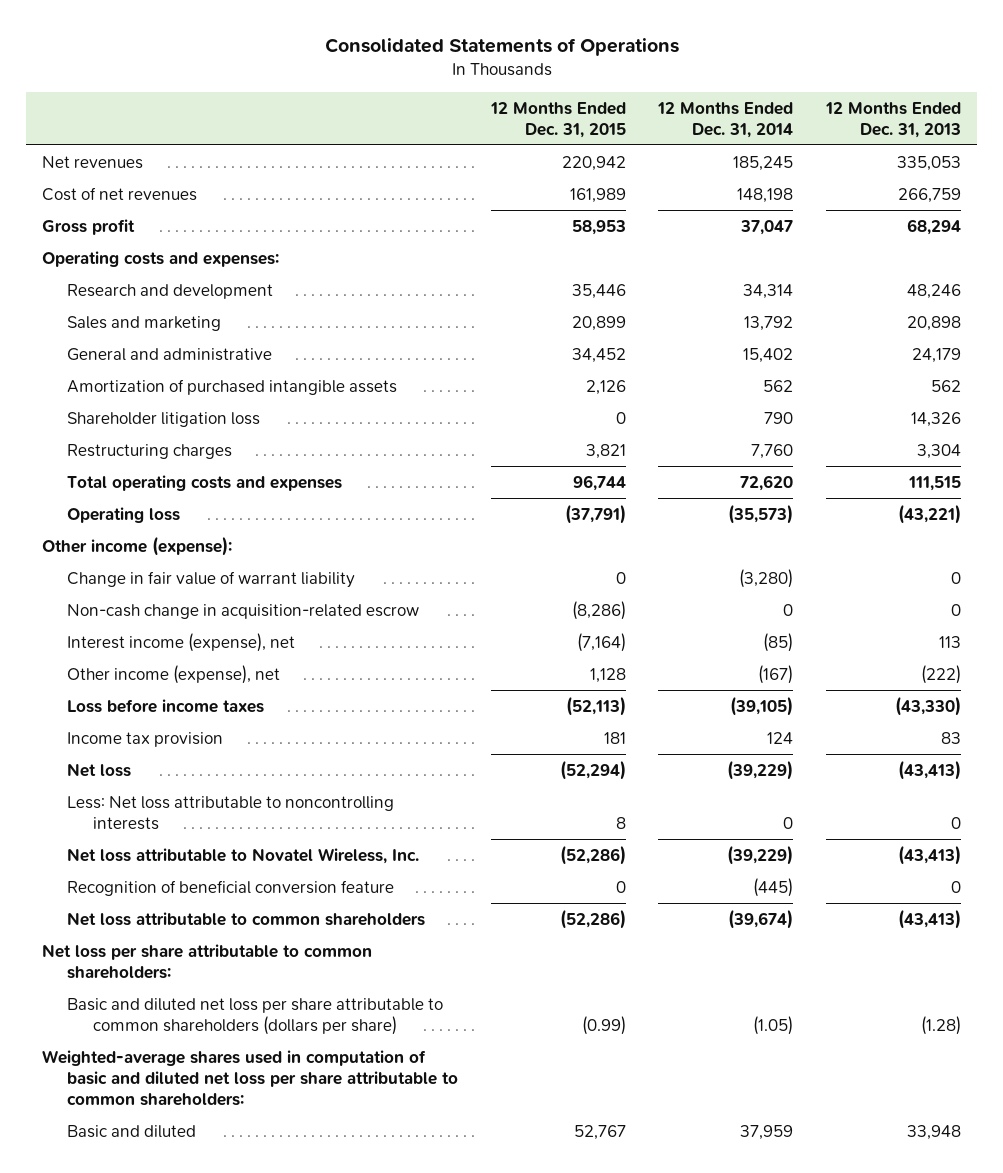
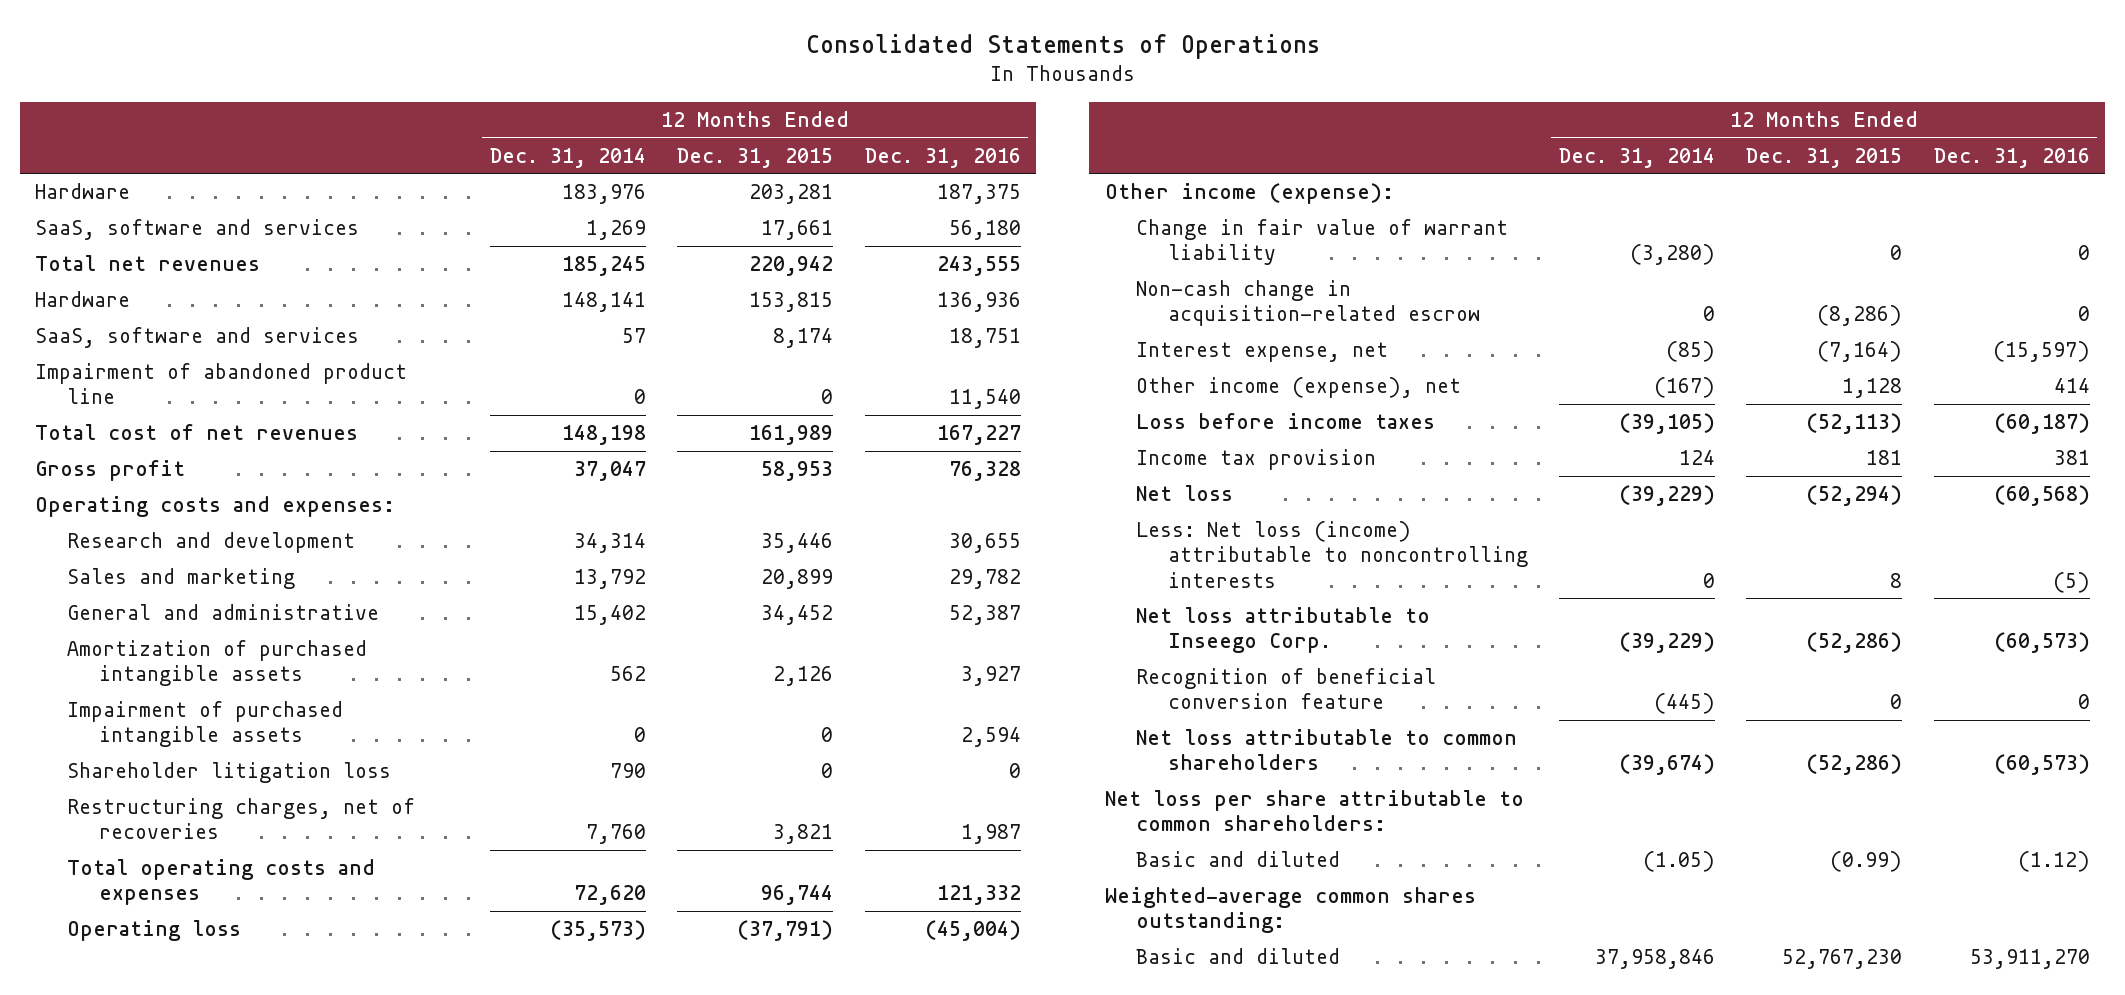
- | 12 Months Ended Dec. 31, 2015 | 12 Months Ended Dec. 31, 2014 | 12 Months Ended Dec. 31, 2013
+ | 12 Months Ended Dec. 31, 2014 | 12 Months Ended Dec. 31, 2015 | 12 Months Ended Dec. 31, 2016
- Net revenues | 220,942 | 185,245 | 335,053
- Cost of net revenues | 161,989 | 148,198 | 266,759
+ Hardware | 183,976 | 203,281 | 187,375
+ SaaS, software and services | 1,269 | 17,661 | 56,180
+ Total net revenues | 185,245 | 220,942 | 243,555
+ Hardware | 148,141 | 153,815 | 136,936
+ SaaS, software and services | 57 | 8,174 | 18,751
+ Impairment of abandoned product line | 0 | 0 | 11,540
+ Total cost of net revenues | 148,198 | 161,989 | 167,227
+ Impairment of purchased intangible assets | 0 | 0 | 2,594
- Restructuring charges | 3,821 | 7,760 | 3,304
+ Restructuring charges, net of recoveries | 7,760 | 3,821 | 1,987
- Interest income (expense), net | (7,164) | (85) | 113
+ Interest expense, net | (85) | (7,164) | (15,597)
- Less: Net loss attributable to noncontrolling interests | 8 | 0 | 0
- Net loss attributable to Novatel Wireless, Inc. | (52,286) | (39,229) | (43,413)
+ Less: Net loss (income) attributable to noncontrolling interests | 0 | 8 | (5)
+ Net loss attributable to Inseego Corp. | (39,229) | (52,286) | (60,573)
- Basic and diluted net loss per share attributable to common shareholders (dollars per share) | (0.99) | (1.05) | (1.28)
- Weighted-average shares used in computation of basic and diluted net loss per share attributable to common shareholders:
- Basic and diluted | 52,767 | 37,959 | 33,948
+ Basic and diluted | (1.05) | (0.99) | (1.12)
+ Weighted-average common shares outstanding:
+ Basic and diluted | 37,958,846 | 52,767,230 | 53,911,270

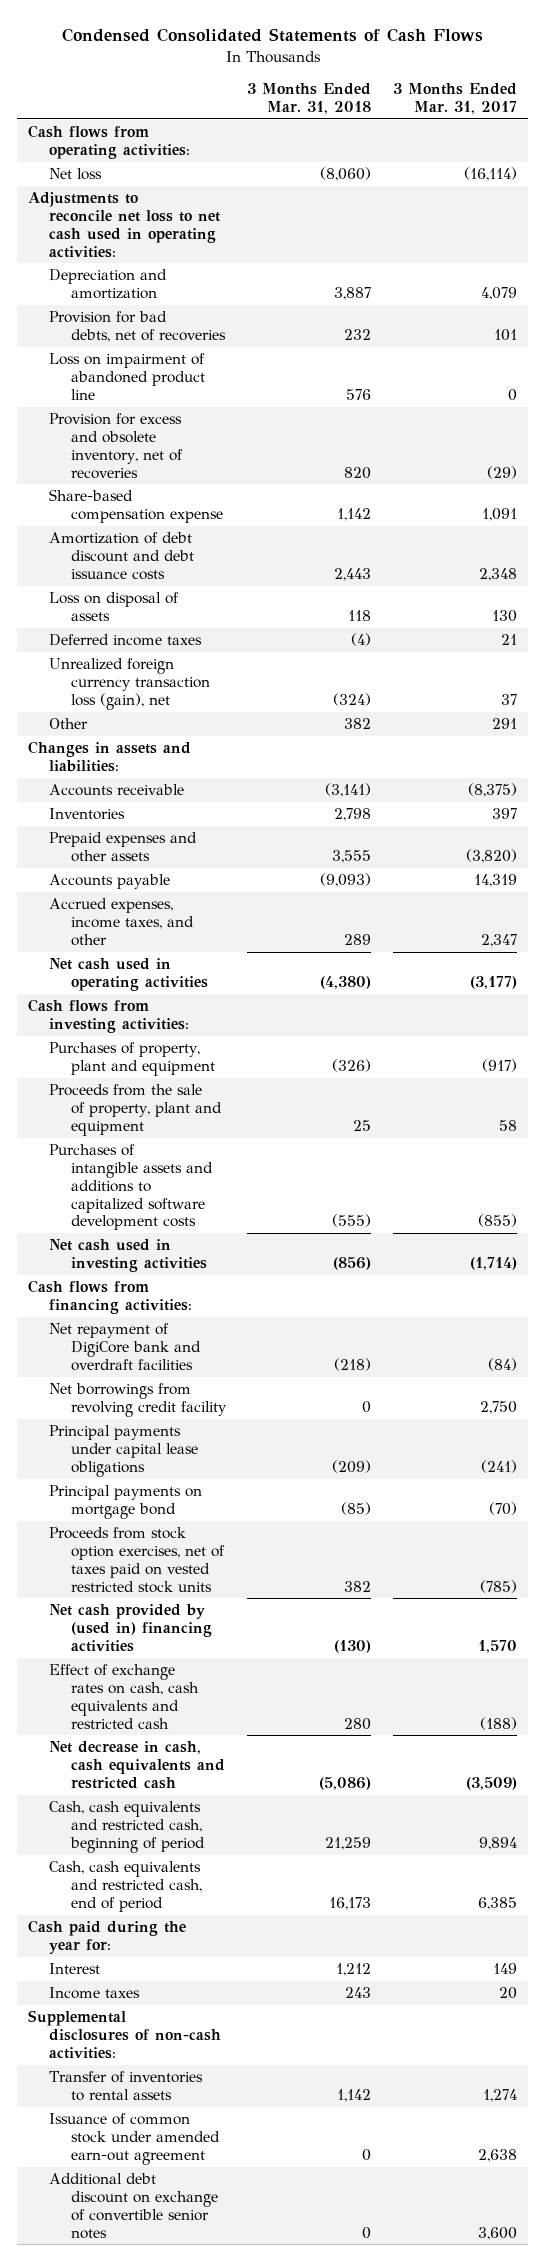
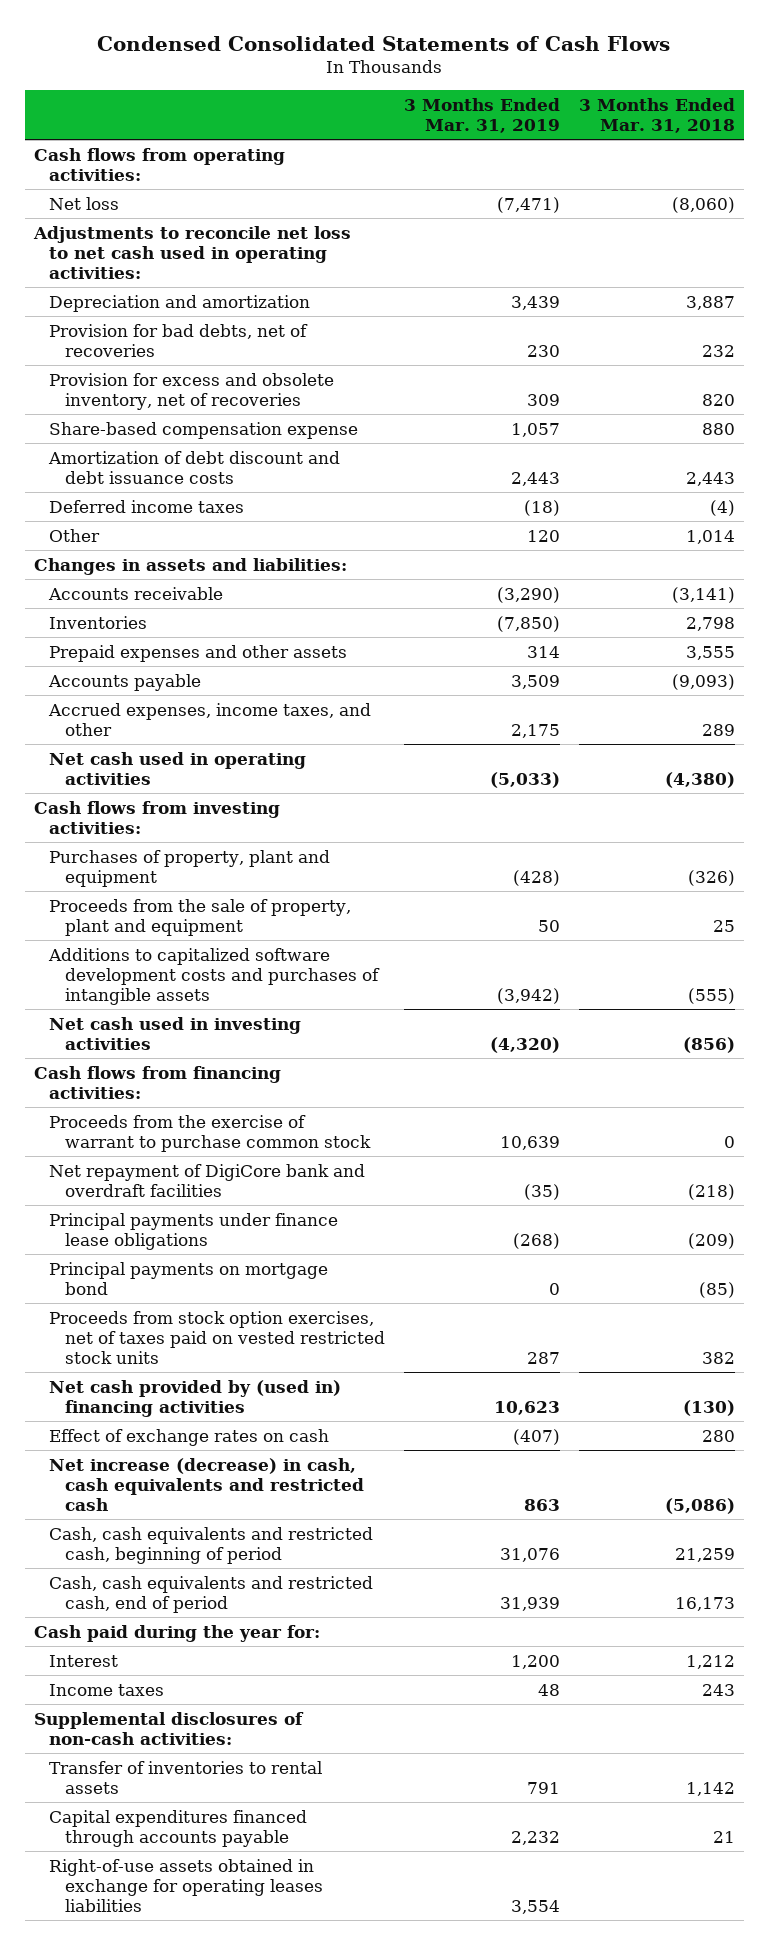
- | 3 Months Ended Mar. 31, 2018 | 3 Months Ended Mar. 31, 2017
+ | 3 Months Ended Mar. 31, 2019 | 3 Months Ended Mar. 31, 2018
- Loss on impairment of abandoned product line | 576 | 0
- Share-based compensation expense | 1,142 | 1,091
+ Share-based compensation expense | 1,057 | 880
- Loss on disposal of assets | 118 | 130
- Unrealized foreign currency transaction loss (gain), net | (324) | 37
- Other | 382 | 291
+ Other | 120 | 1,014
- Purchases of intangible assets and additions to capitalized software development costs | (555) | (855)
+ Additions to capitalized software development costs and purchases of intangible assets | (3,942) | (555)
+ Proceeds from the exercise of warrant to purchase common stock | 10,639 | 0
- Net borrowings from revolving credit facility | 0 | 2,750
- Principal payments under capital lease obligations | (209) | (241)
+ Principal payments under finance lease obligations | (268) | (209)
- Effect of exchange rates on cash, cash equivalents and restricted cash | 280 | (188)
- Net decrease in cash, cash equivalents and restricted cash | (5,086) | (3,509)
+ Effect of exchange rates on cash | (407) | 280
+ Net increase (decrease) in cash, cash equivalents and restricted cash | 863 | (5,086)
- Issuance of common stock under amended earn-out agreement | 0 | 2,638
- Additional debt discount on exchange of convertible senior notes | 0 | 3,600
+ Capital expenditures financed through accounts payable | 2,232 | 21
+ Right-of-use assets obtained in exchange for operating leases liabilities | 3,554 |

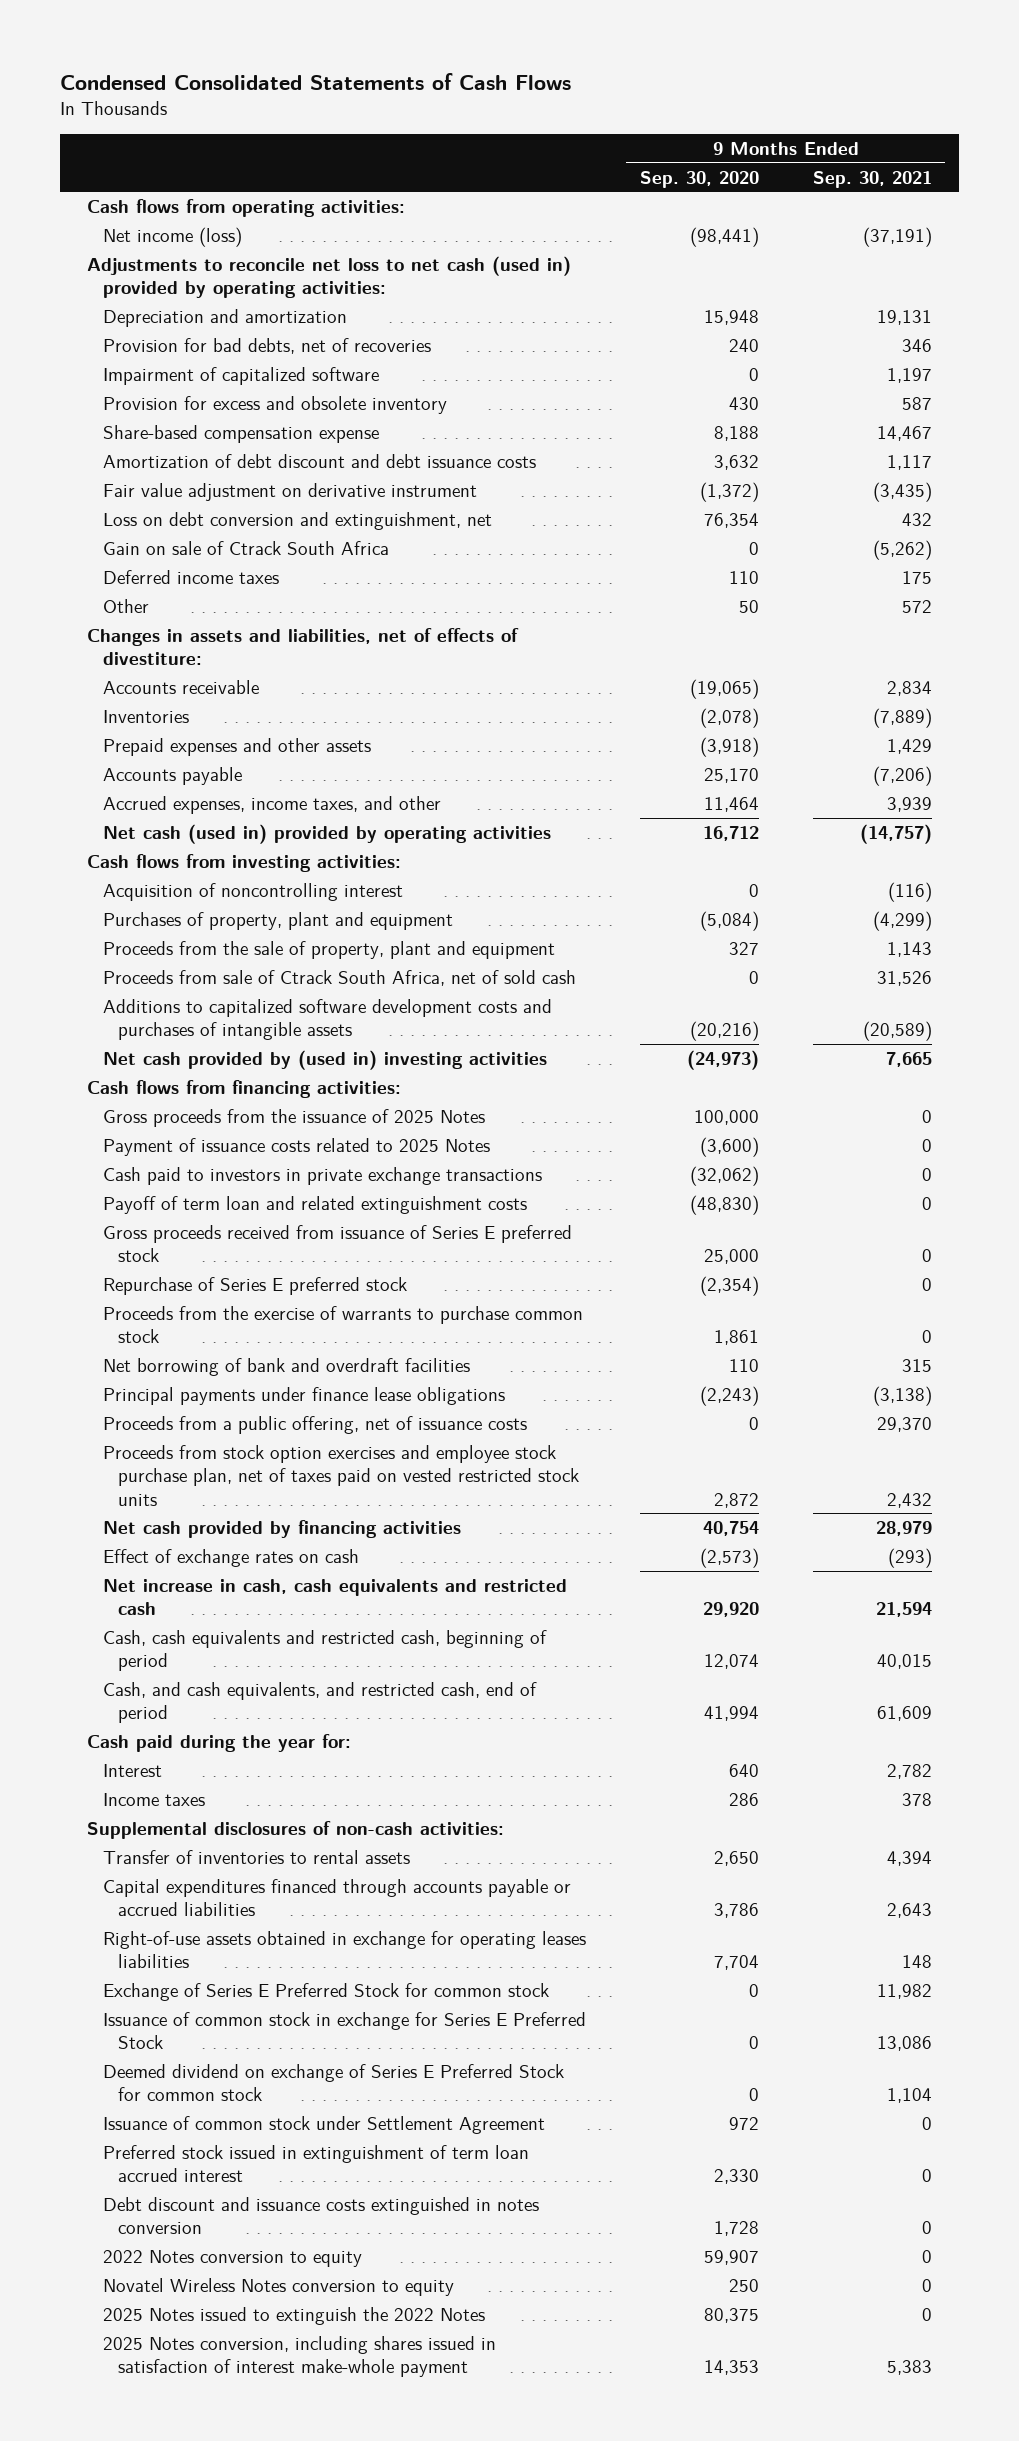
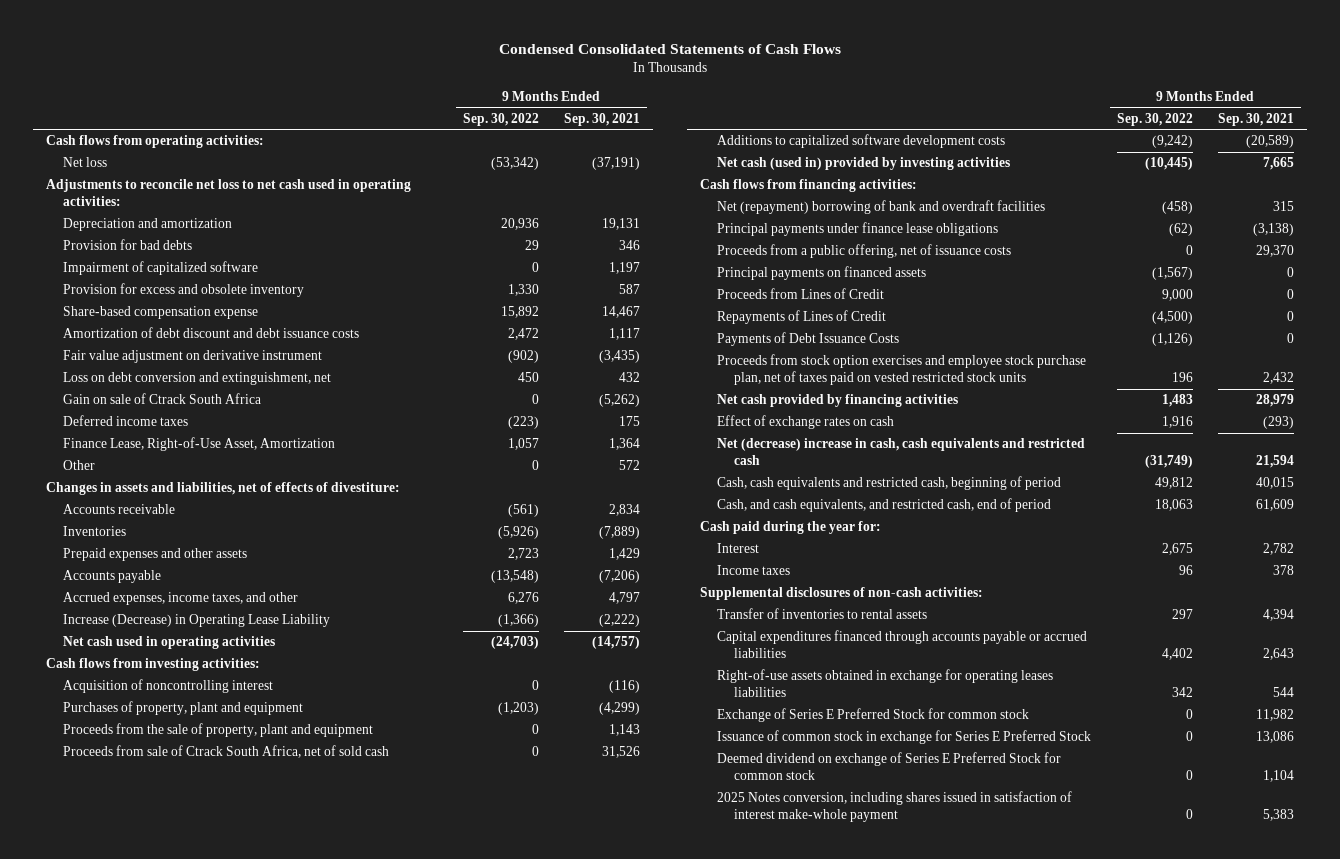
- | 9 Months Ended Sep. 30, 2020 | 9 Months Ended Sep. 30, 2021
+ | 9 Months Ended Sep. 30, 2022 | 9 Months Ended Sep. 30, 2021
- Net income (loss) | (98,441) | (37,191)
- Adjustments to reconcile net loss to net cash (used in) provided by operating activities:
+ Net loss | (53,342) | (37,191)
+ Adjustments to reconcile net loss to net cash used in operating activities:
- Provision for bad debts, net of recoveries | 240 | 346
+ Provision for bad debts | 29 | 346
+ Finance Lease, Right-of-Use Asset, Amortization | 1,057 | 1,364
- Accrued expenses, income taxes, and other | 11,464 | 3,939
- Net cash (used in) provided by operating activities | 16,712 | (14,757)
+ Accrued expenses, income taxes, and other | 6,276 | 4,797
+ Increase (Decrease) in Operating Lease Liability | (1,366) | (2,222)
+ Net cash used in operating activities | (24,703) | (14,757)
- Additions to capitalized software development costs and purchases of intangible assets | (20,216) | (20,589)
- Net cash provided by (used in) investing activities | (24,973) | 7,665
+ Additions to capitalized software development costs | (9,242) | (20,589)
+ Net cash (used in) provided by investing activities | (10,445) | 7,665
- Gross proceeds from the issuance of 2025 Notes | 100,000 | 0
- Payment of issuance costs related to 2025 Notes | (3,600) | 0
- Cash paid to investors in private exchange transactions | (32,062) | 0
- Payoff of term loan and related extinguishment costs | (48,830) | 0
- Gross proceeds received from issuance of Series E preferred stock | 25,000 | 0
- Repurchase of Series E preferred stock | (2,354) | 0
- Proceeds from the exercise of warrants to purchase common stock | 1,861 | 0
- Net borrowing of bank and overdraft facilities | 110 | 315
+ Net (repayment) borrowing of bank and overdraft facilities | (458) | 315
+ Principal payments on financed assets | (1,567) | 0
+ Proceeds from Lines of Credit | 9,000 | 0
+ Repayments of Lines of Credit | (4,500) | 0
+ Payments of Debt Issuance Costs | (1,126) | 0
- Net increase in cash, cash equivalents and restricted cash | 29,920 | 21,594
+ Net (decrease) increase in cash, cash equivalents and restricted cash | (31,749) | 21,594
- Right-of-use assets obtained in exchange for operating leases liabilities | 7,704 | 148
+ Right-of-use assets obtained in exchange for operating leases liabilities | 342 | 544
- Issuance of common stock under Settlement Agreement | 972 | 0
- Preferred stock issued in extinguishment of term loan accrued interest | 2,330 | 0
- Debt discount and issuance costs extinguished in notes conversion | 1,728 | 0
- 2022 Notes conversion to equity | 59,907 | 0
- Novatel Wireless Notes conversion to equity | 250 | 0
- 2025 Notes issued to extinguish the 2022 Notes | 80,375 | 0

